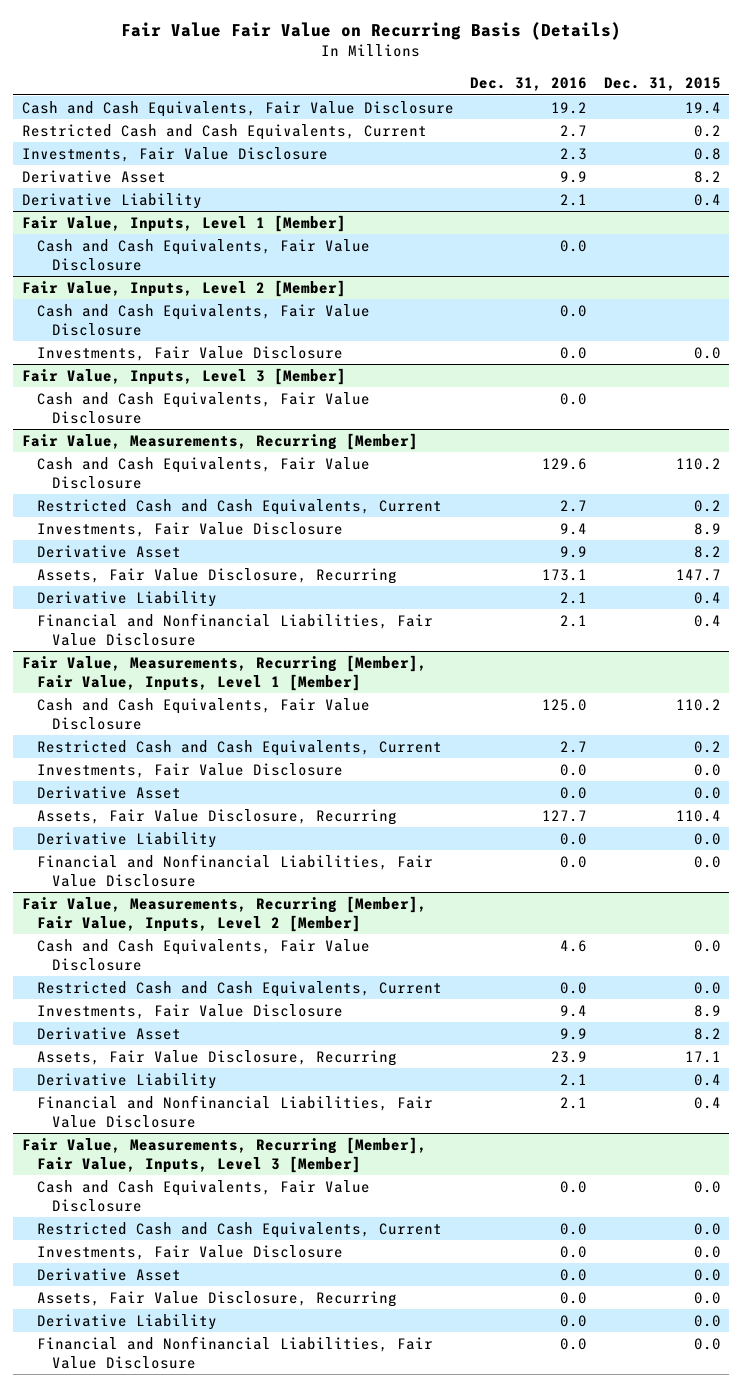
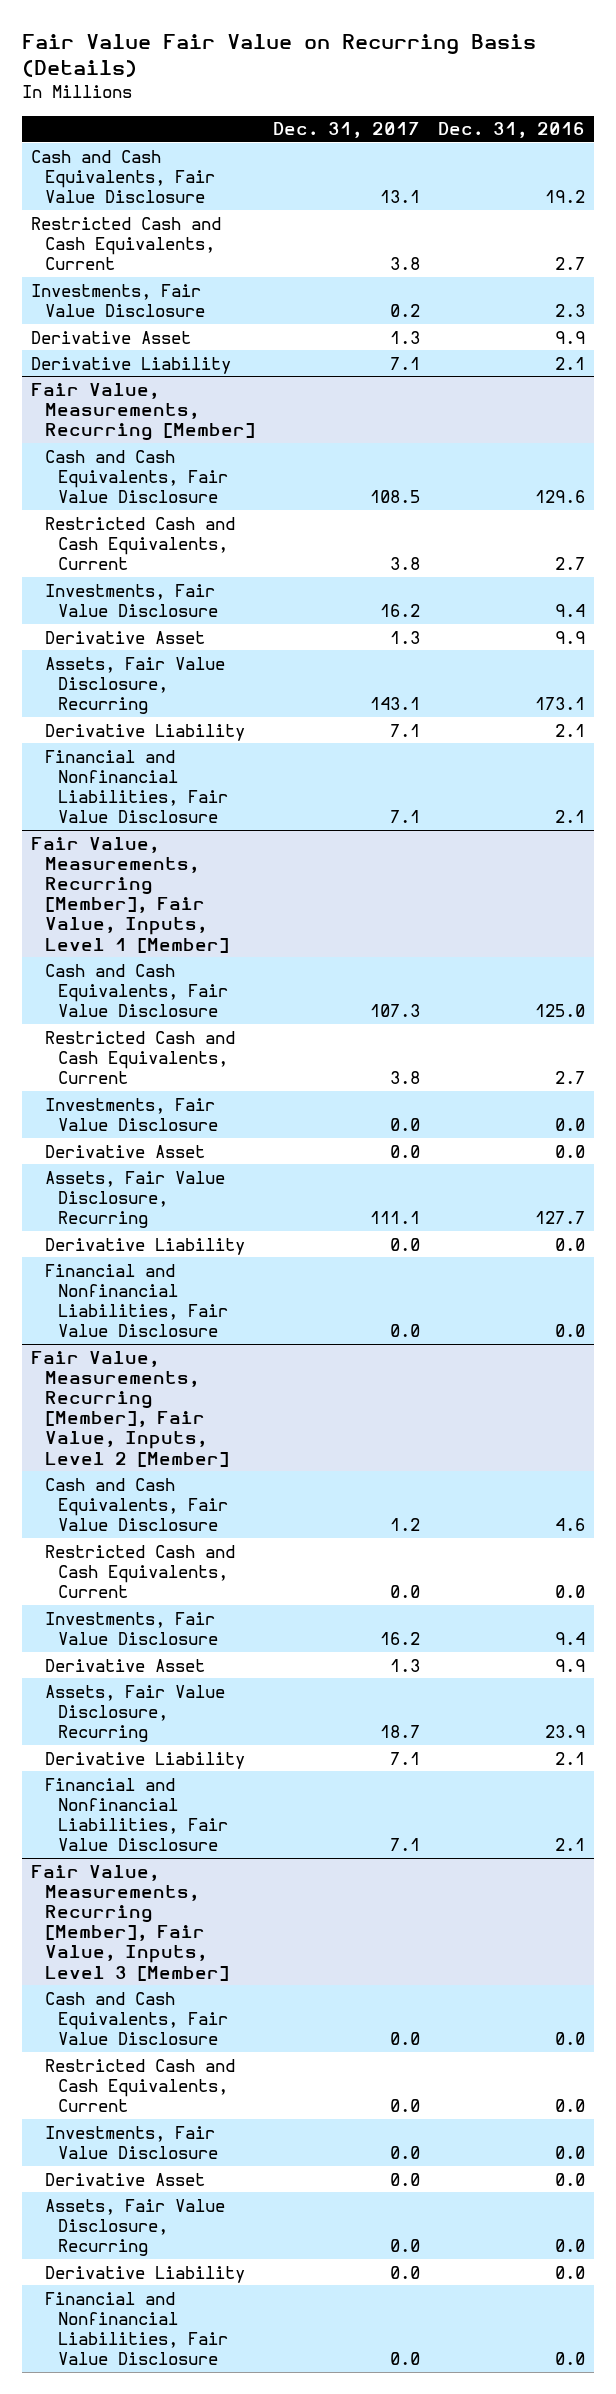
- | Dec. 31, 2016 | Dec. 31, 2015
+ | Dec. 31, 2017 | Dec. 31, 2016
- Fair Value, Inputs, Level 1 [Member]
- Cash and Cash Equivalents, Fair Value Disclosure | 0.0 |
- Fair Value, Inputs, Level 2 [Member]
- Cash and Cash Equivalents, Fair Value Disclosure | 0.0 |
- Investments, Fair Value Disclosure | 0.0 | 0.0
- Fair Value, Inputs, Level 3 [Member]
- Cash and Cash Equivalents, Fair Value Disclosure | 0.0 |

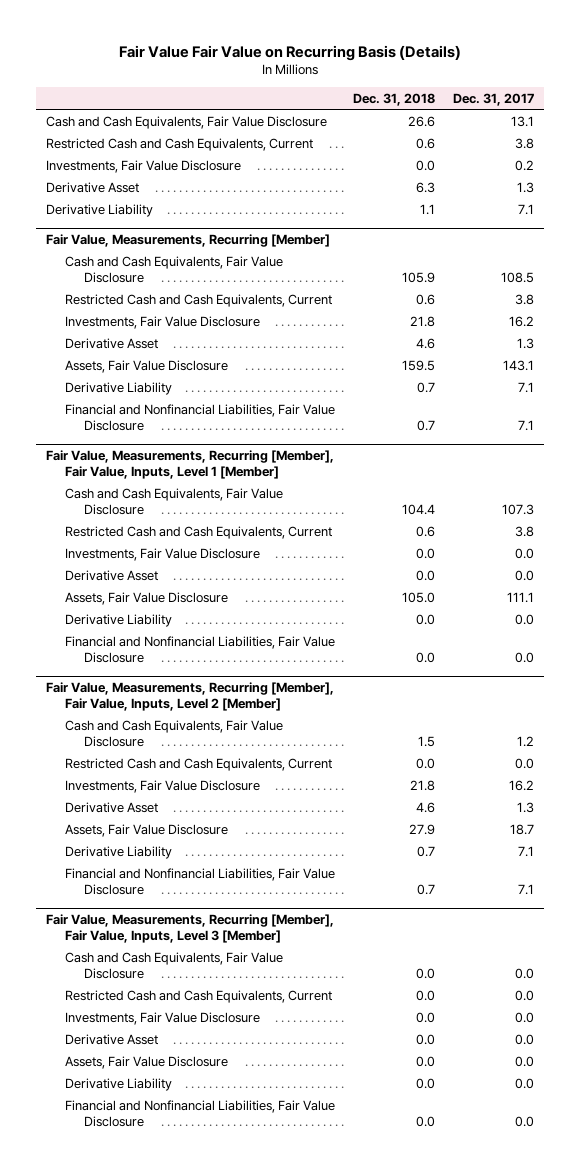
- | Dec. 31, 2017 | Dec. 31, 2016
+ | Dec. 31, 2018 | Dec. 31, 2017
@ Fair Value, Measurements, Recurring [Member]
- Assets, Fair Value Disclosure, Recurring | 143.1 | 173.1
+ Assets, Fair Value Disclosure | 159.5 | 143.1
@ Fair Value, Measurements, Recurring [Member], Fair Value, Inputs, Level 1 [Member]
- Assets, Fair Value Disclosure, Recurring | 111.1 | 127.7
+ Assets, Fair Value Disclosure | 105.0 | 111.1
@ Fair Value, Measurements, Recurring [Member], Fair Value, Inputs, Level 2 [Member]
- Assets, Fair Value Disclosure, Recurring | 18.7 | 23.9
+ Assets, Fair Value Disclosure | 27.9 | 18.7
@ Fair Value, Measurements, Recurring [Member], Fair Value, Inputs, Level 3 [Member]
- Assets, Fair Value Disclosure, Recurring | 0.0 | 0.0
+ Assets, Fair Value Disclosure | 0.0 | 0.0

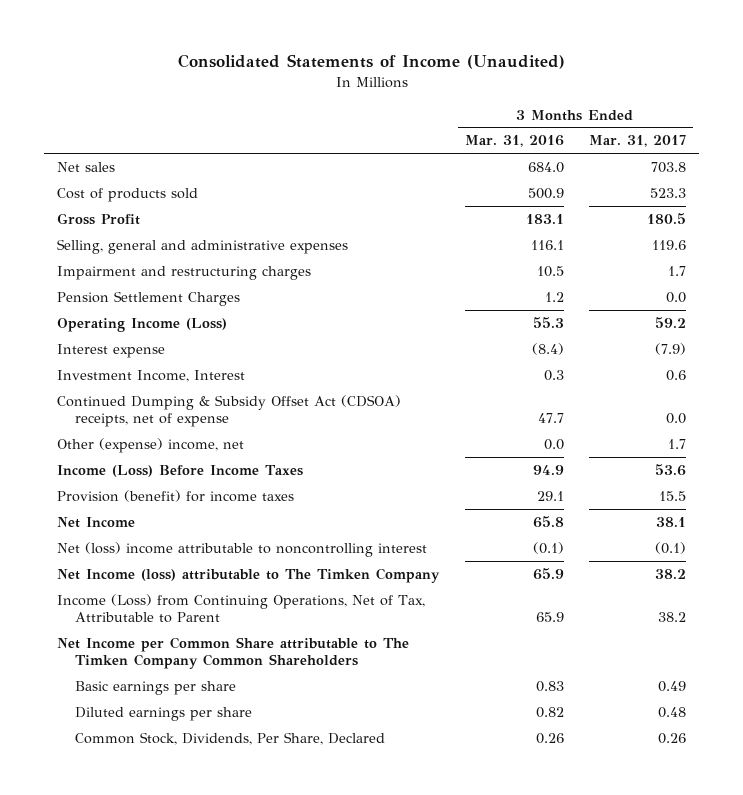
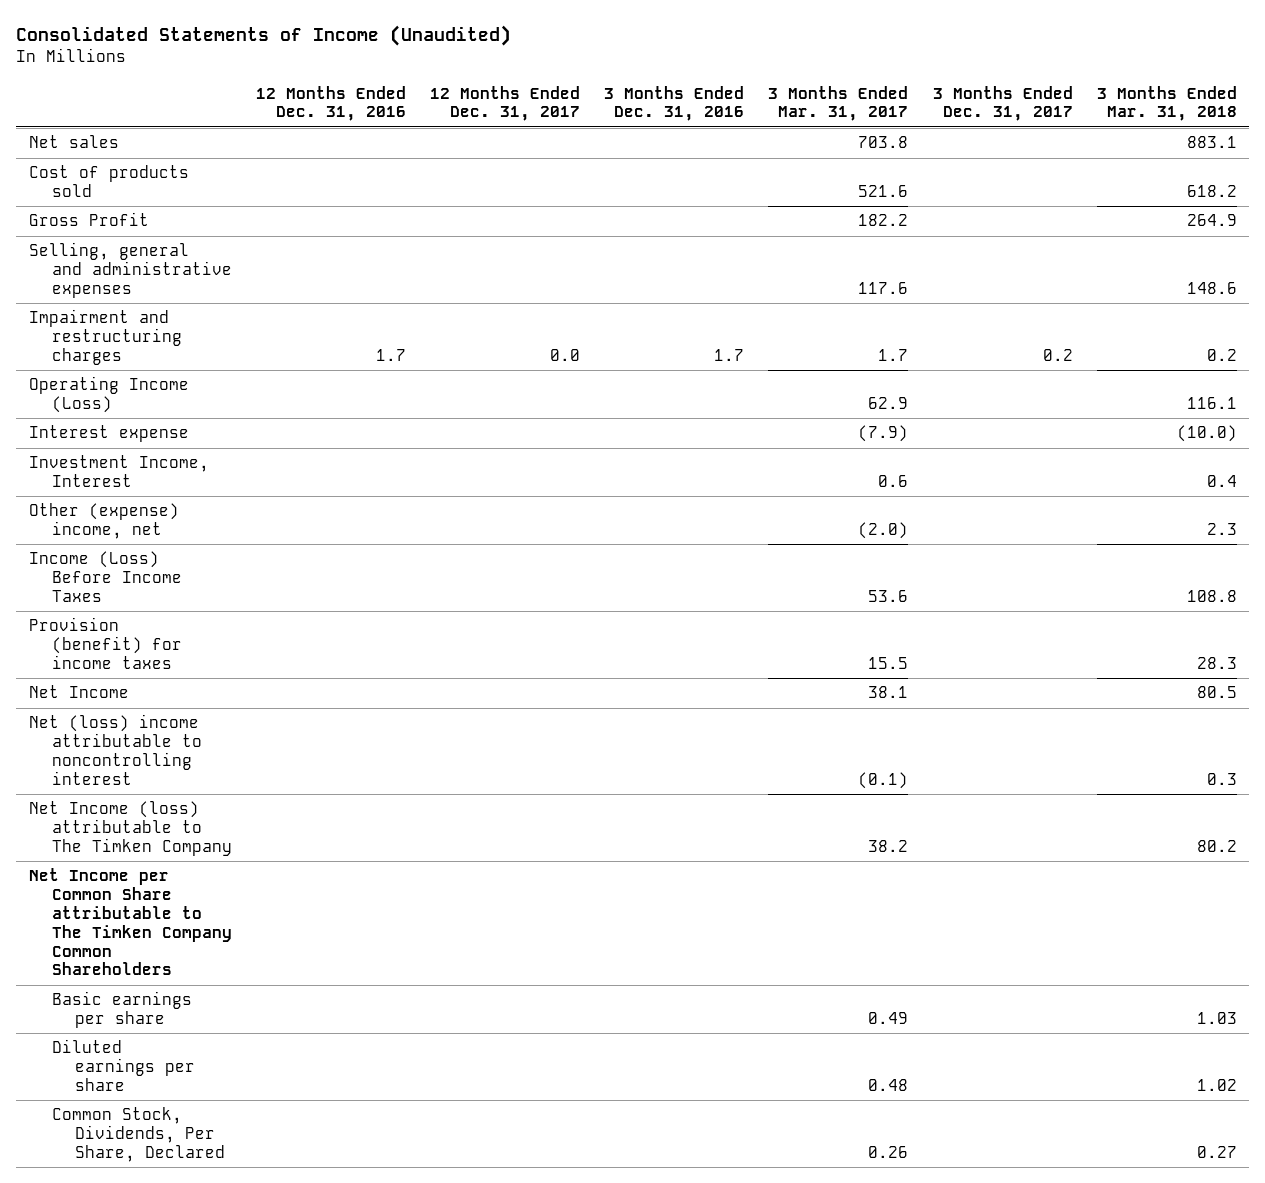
- | 3 Months Ended Mar. 31, 2016 | 3 Months Ended Mar. 31, 2017
+ | 12 Months Ended Dec. 31, 2016 | 12 Months Ended Dec. 31, 2017 | 3 Months Ended Dec. 31, 2016 | 3 Months Ended Mar. 31, 2017 | 3 Months Ended Dec. 31, 2017 | 3 Months Ended Mar. 31, 2018
- Cost of products sold | 500.9 | 523.3
- Gross Profit | 183.1 | 180.5
- Selling, general and administrative expenses | 116.1 | 119.6
+ Cost of products sold | | | | 521.6 | | 618.2
+ Gross Profit | | | | 182.2 | | 264.9
+ Selling, general and administrative expenses | | | | 117.6 | | 148.6
- Pension Settlement Charges | 1.2 | 0.0
- Operating Income (Loss) | 55.3 | 59.2
+ Operating Income (Loss) | | | | 62.9 | | 116.1
- Continued Dumping & Subsidy Offset Act (CDSOA) receipts, net of expense | 47.7 | 0.0
- Other (expense) income, net | 0.0 | 1.7
+ Other (expense) income, net | | | | (2.0) | | 2.3
- Income (Loss) from Continuing Operations, Net of Tax, Attributable to Parent | 65.9 | 38.2

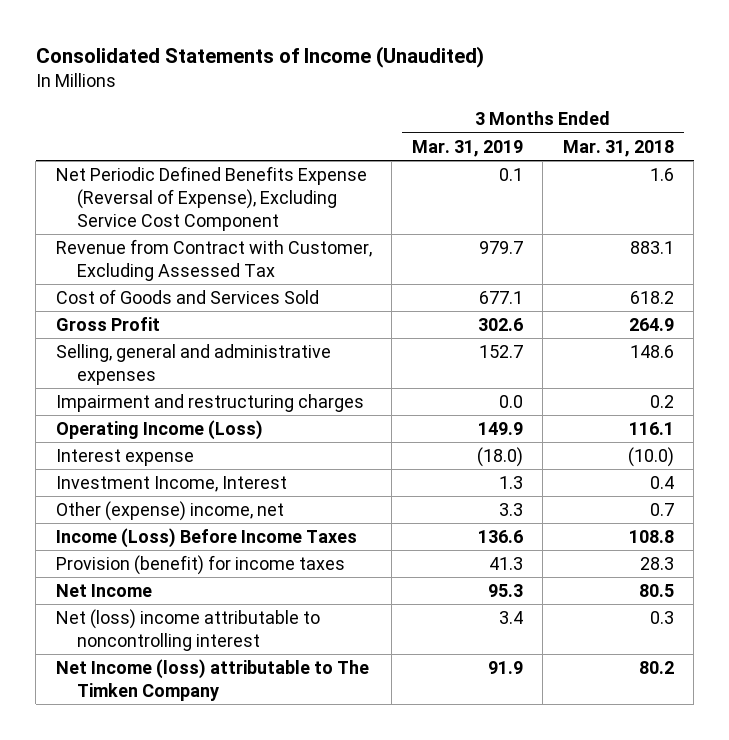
- | 12 Months Ended Dec. 31, 2016 | 12 Months Ended Dec. 31, 2017 | 3 Months Ended Dec. 31, 2016 | 3 Months Ended Mar. 31, 2017 | 3 Months Ended Dec. 31, 2017 | 3 Months Ended Mar. 31, 2018
+ | 3 Months Ended Mar. 31, 2019 | 3 Months Ended Mar. 31, 2018
- Net sales | | | | 703.8 | | 883.1
- Cost of products sold | | | | 521.6 | | 618.2
+ Net Periodic Defined Benefits Expense (Reversal of Expense), Excluding Service Cost Component | 0.1 | 1.6
+ Revenue from Contract with Customer, Excluding Assessed Tax | 979.7 | 883.1
+ Cost of Goods and Services Sold | 677.1 | 618.2
- Other (expense) income, net | | | | (2.0) | | 2.3
+ Other (expense) income, net | 3.3 | 0.7
- Net Income per Common Share attributable to The Timken Company Common Shareholders
- Basic earnings per share | | | | 0.49 | | 1.03
- Diluted earnings per share | | | | 0.48 | | 1.02
- Common Stock, Dividends, Per Share, Declared | | | | 0.26 | | 0.27

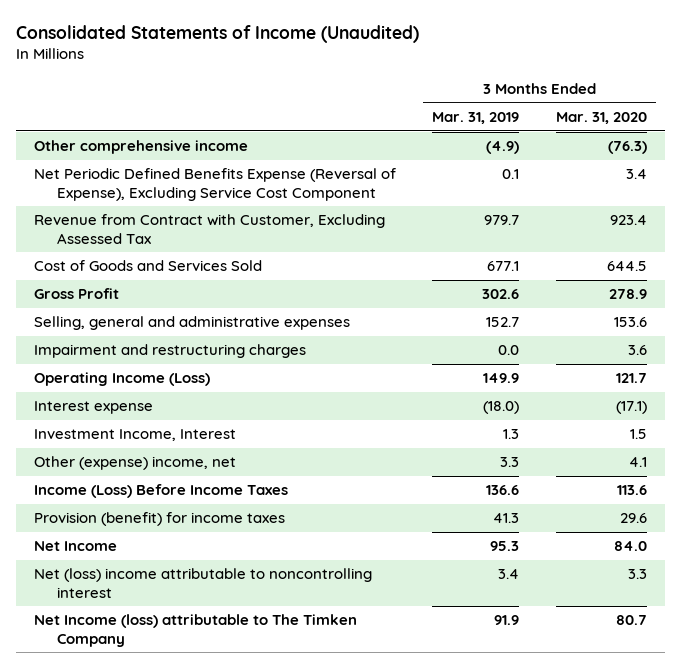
- | 3 Months Ended Mar. 31, 2019 | 3 Months Ended Mar. 31, 2018
+ | 3 Months Ended Mar. 31, 2019 | 3 Months Ended Mar. 31, 2020
+ Other comprehensive income | (4.9) | (76.3)

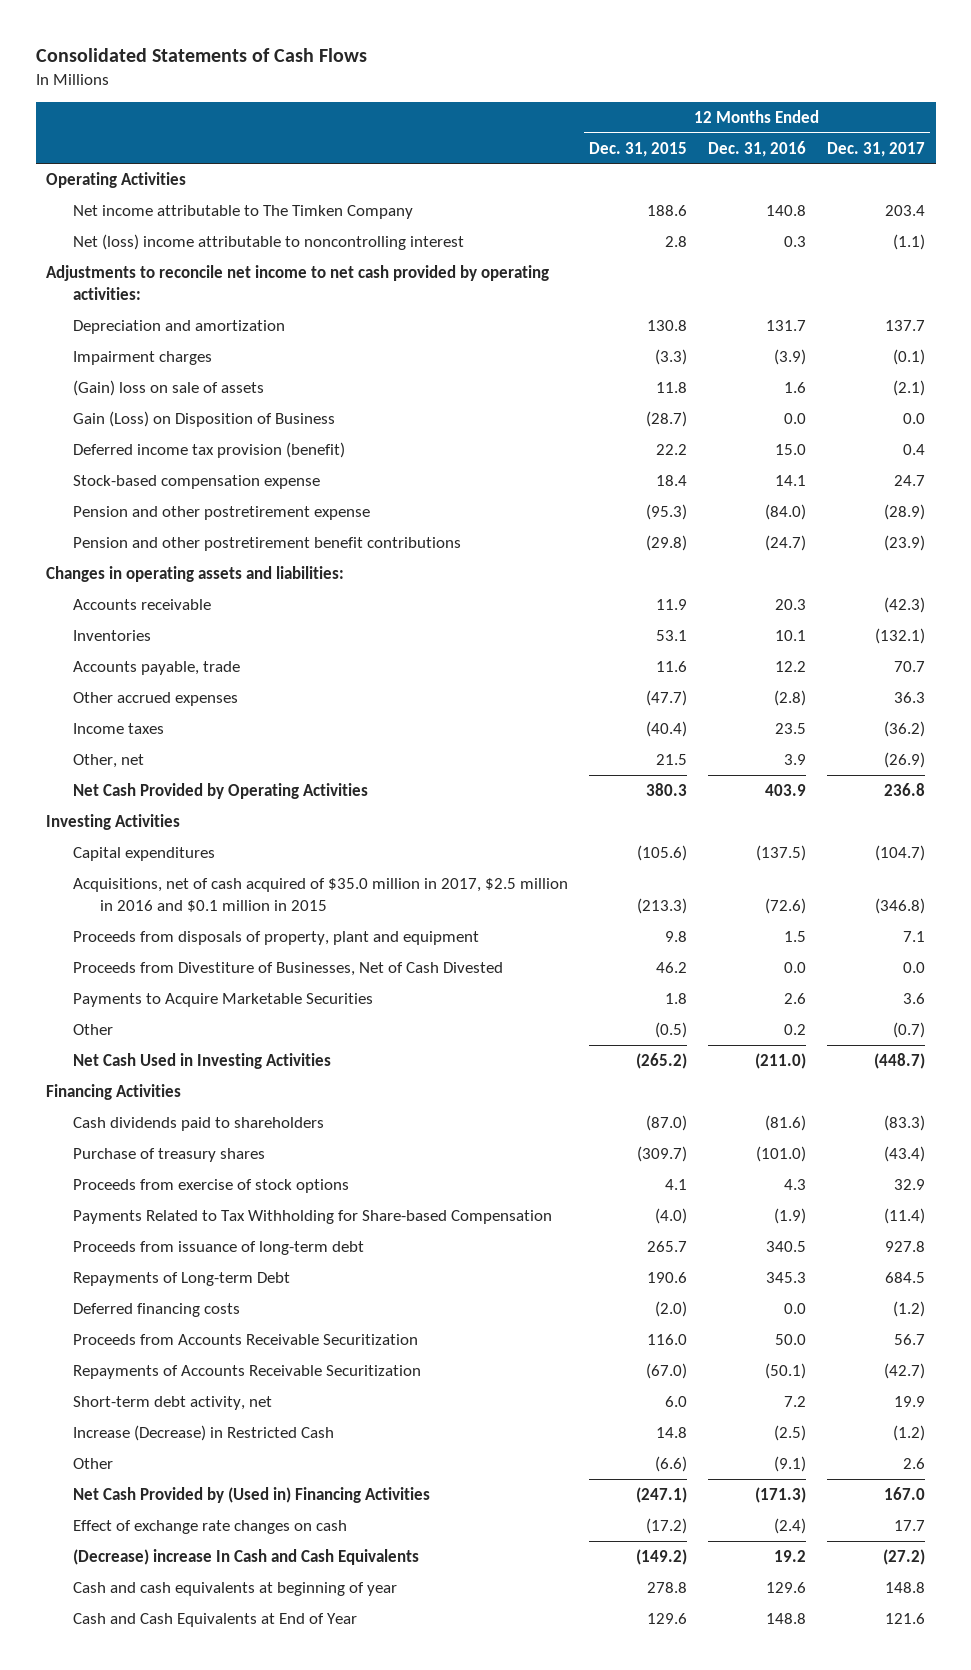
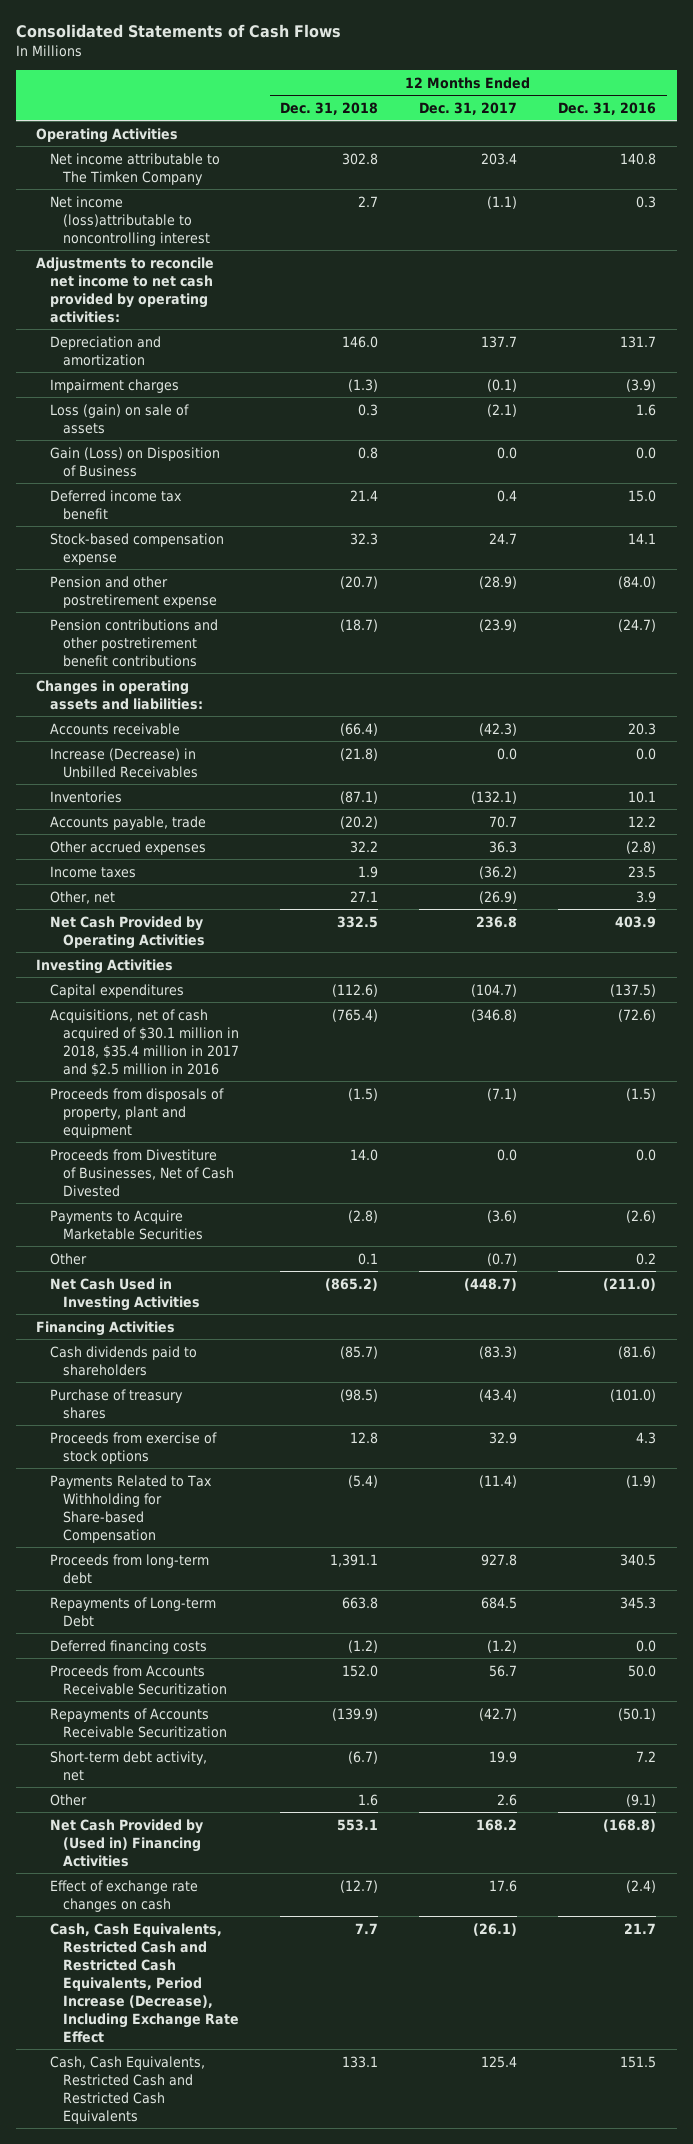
- | 12 Months Ended Dec. 31, 2015 | 12 Months Ended Dec. 31, 2016 | 12 Months Ended Dec. 31, 2017
+ | 12 Months Ended Dec. 31, 2018 | 12 Months Ended Dec. 31, 2017 | 12 Months Ended Dec. 31, 2016
- Net (loss) income attributable to noncontrolling interest | 2.8 | 0.3 | (1.1)
+ Net income (loss)attributable to noncontrolling interest | 2.7 | (1.1) | 0.3
- (Gain) loss on sale of assets | 11.8 | 1.6 | (2.1)
+ Loss (gain) on sale of assets | 0.3 | (2.1) | 1.6
- Deferred income tax provision (benefit) | 22.2 | 15.0 | 0.4
+ Deferred income tax benefit | 21.4 | 0.4 | 15.0
- Pension and other postretirement benefit contributions | (29.8) | (24.7) | (23.9)
+ Pension contributions and other postretirement benefit contributions | (18.7) | (23.9) | (24.7)
+ Increase (Decrease) in Unbilled Receivables | (21.8) | 0.0 | 0.0
- Acquisitions, net of cash acquired of $35.0 million in 2017, $2.5 million in 2016 and $0.1 million in 2015 | (213.3) | (72.6) | (346.8)
- Proceeds from disposals of property, plant and equipment | 9.8 | 1.5 | 7.1
+ Acquisitions, net of cash acquired of $30.1 million in 2018, $35.4 million in 2017 and $2.5 million in 2016 | (765.4) | (346.8) | (72.6)
+ Proceeds from disposals of property, plant and equipment | (1.5) | (7.1) | (1.5)
- Payments to Acquire Marketable Securities | 1.8 | 2.6 | 3.6
+ Payments to Acquire Marketable Securities | (2.8) | (3.6) | (2.6)
- Proceeds from issuance of long-term debt | 265.7 | 340.5 | 927.8
+ Proceeds from long-term debt | 1,391.1 | 927.8 | 340.5
- Increase (Decrease) in Restricted Cash | 14.8 | (2.5) | (1.2)
- Net Cash Provided by (Used in) Financing Activities | (247.1) | (171.3) | 167.0
- Effect of exchange rate changes on cash | (17.2) | (2.4) | 17.7
- (Decrease) increase In Cash and Cash Equivalents | (149.2) | 19.2 | (27.2)
- Cash and cash equivalents at beginning of year | 278.8 | 129.6 | 148.8
- Cash and Cash Equivalents at End of Year | 129.6 | 148.8 | 121.6
+ Net Cash Provided by (Used in) Financing Activities | 553.1 | 168.2 | (168.8)
+ Effect of exchange rate changes on cash | (12.7) | 17.6 | (2.4)
+ Cash, Cash Equivalents, Restricted Cash and Restricted Cash Equivalents, Period Increase (Decrease), Including Exchange Rate Effect | 7.7 | (26.1) | 21.7
+ Cash, Cash Equivalents, Restricted Cash and Restricted Cash Equivalents | 133.1 | 125.4 | 151.5

